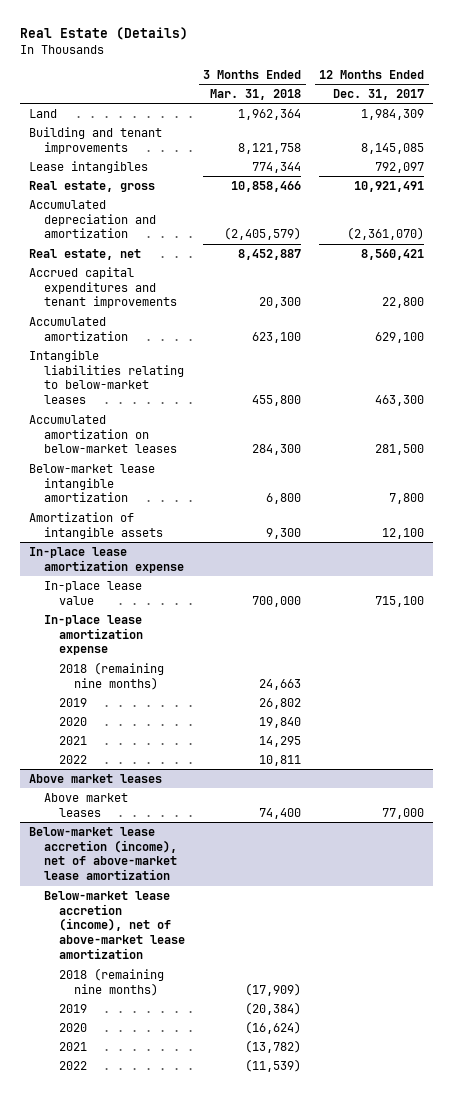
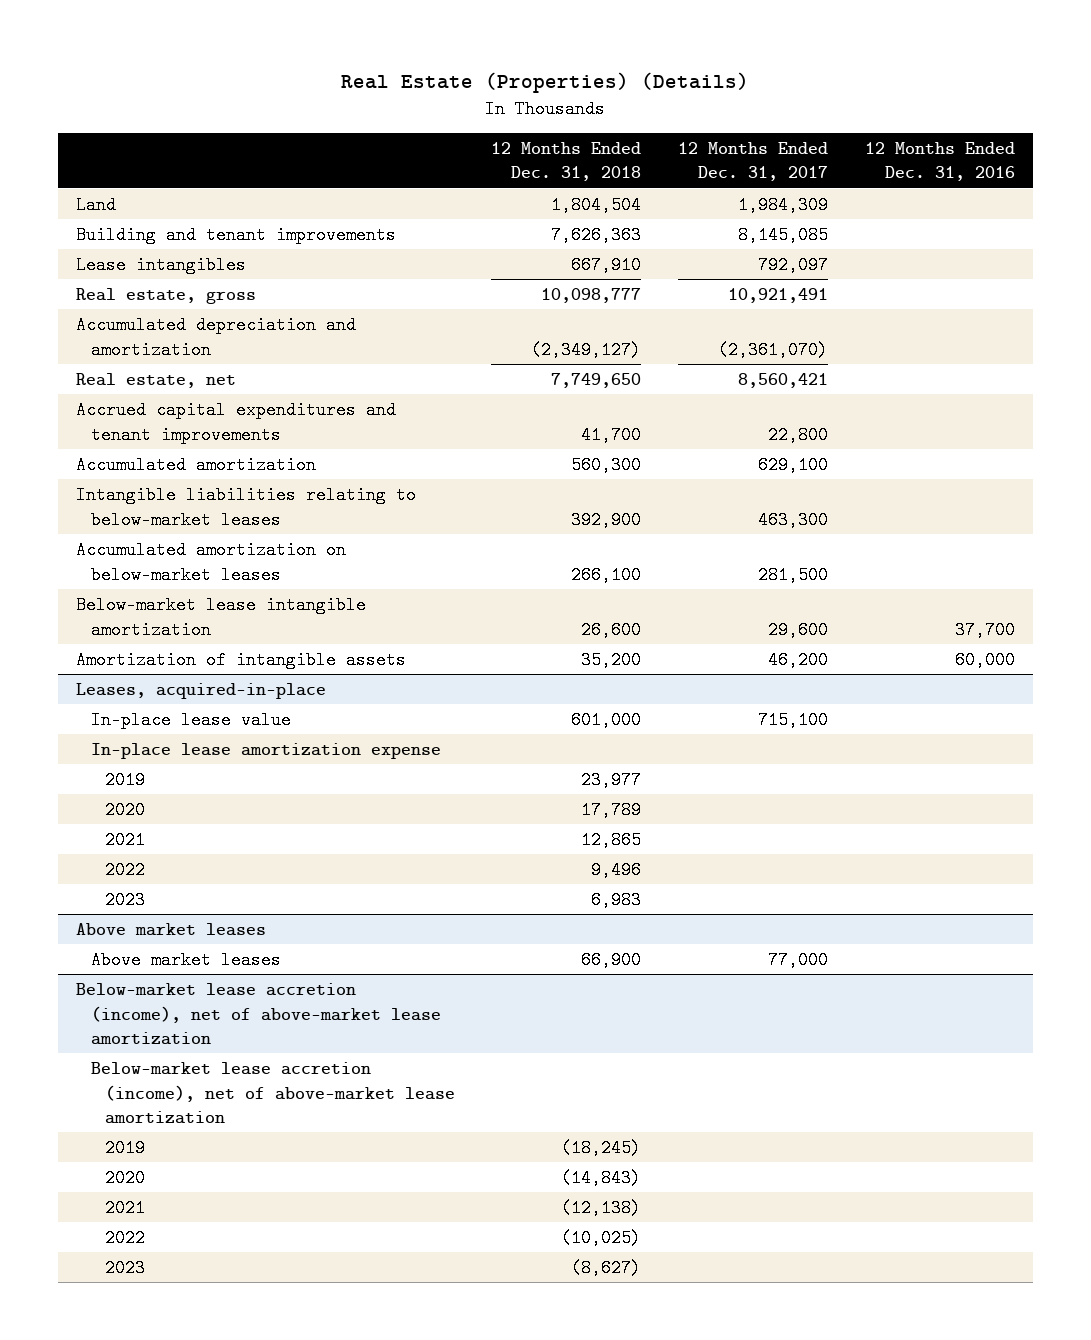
- Real Estate (Details)
+ Real Estate (Properties) (Details)
- | 3 Months Ended Mar. 31, 2018 | 12 Months Ended Dec. 31, 2017
+ | 12 Months Ended Dec. 31, 2018 | 12 Months Ended Dec. 31, 2017 | 12 Months Ended Dec. 31, 2016
- Below-market lease intangible amortization | 6,800 | 7,800
- Amortization of intangible assets | 9,300 | 12,100
- In-place lease amortization expense
+ Below-market lease intangible amortization | 26,600 | 29,600 | 37,700
+ Amortization of intangible assets | 35,200 | 46,200 | 60,000
+ Leases, acquired-in-place
- 2018 (remaining nine months) | 24,663 |
+ 2023 | 6,983 | |
@ Below-market lease accretion (income), net of above-market lease amortization
- 2018 (remaining nine months) | (17,909) |
+ 2023 | (8,627) | |

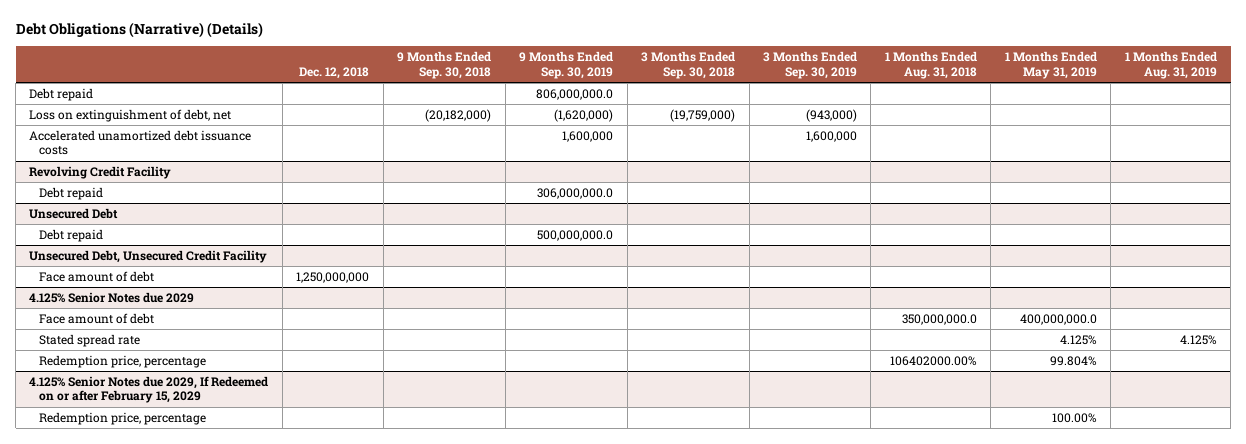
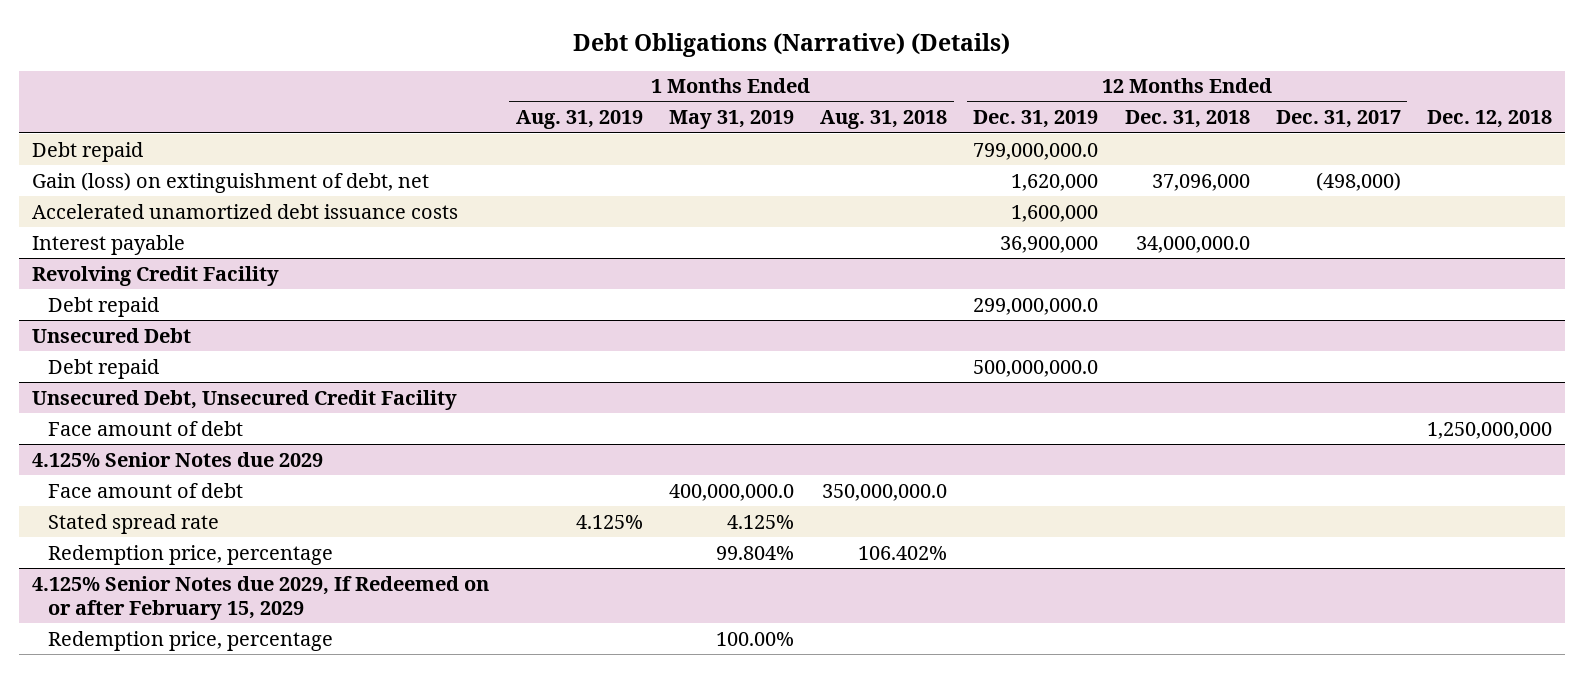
- | Dec. 12, 2018 | 9 Months Ended Sep. 30, 2018 | 9 Months Ended Sep. 30, 2019 | 3 Months Ended Sep. 30, 2018 | 3 Months Ended Sep. 30, 2019 | 1 Months Ended Aug. 31, 2018 | 1 Months Ended May 31, 2019 | 1 Months Ended Aug. 31, 2019
+ | 1 Months Ended Aug. 31, 2019 | 1 Months Ended May 31, 2019 | 1 Months Ended Aug. 31, 2018 | 12 Months Ended Dec. 31, 2019 | 12 Months Ended Dec. 31, 2018 | 12 Months Ended Dec. 31, 2017 | Dec. 12, 2018
- Loss on extinguishment of debt, net | | (20,182,000) | (1,620,000) | (19,759,000) | (943,000) | | |
+ Gain (loss) on extinguishment of debt, net | | | | 1,620,000 | 37,096,000 | (498,000) |
+ Interest payable | | | | 36,900,000 | 34,000,000.0 | |
@ 4.125% Senior Notes due 2029
- Redemption price, percentage | | | | | | 106402000.00% | 99.804% |
+ Redemption price, percentage | | 99.804% | 106.402% | | | |

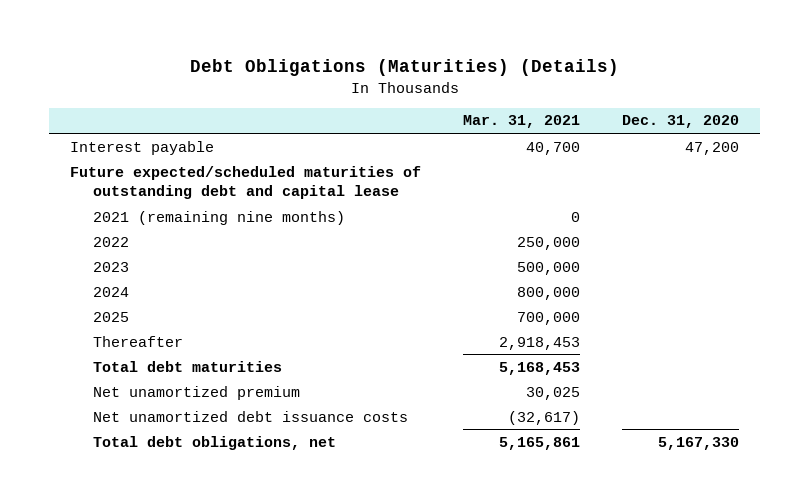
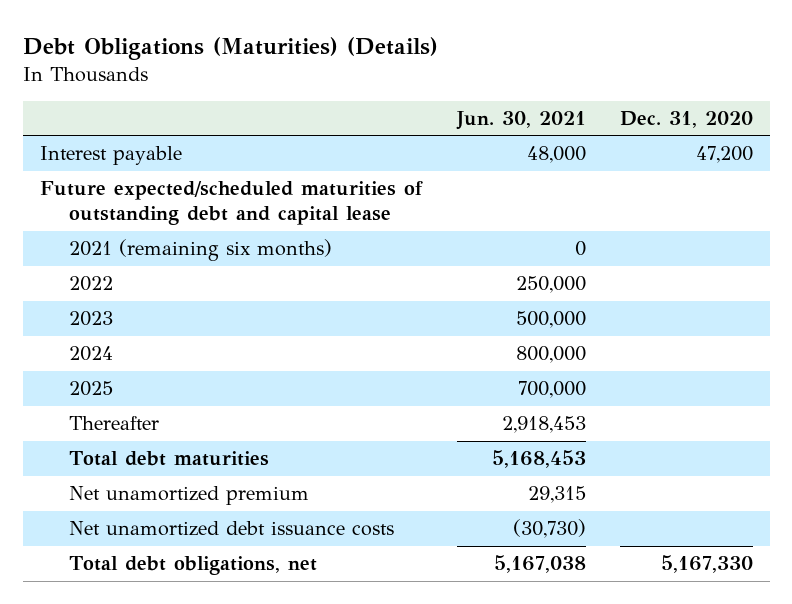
- | Mar. 31, 2021 | Dec. 31, 2020
+ | Jun. 30, 2021 | Dec. 31, 2020
- 2021 (remaining nine months) | 0 |
+ 2021 (remaining six months) | 0 |

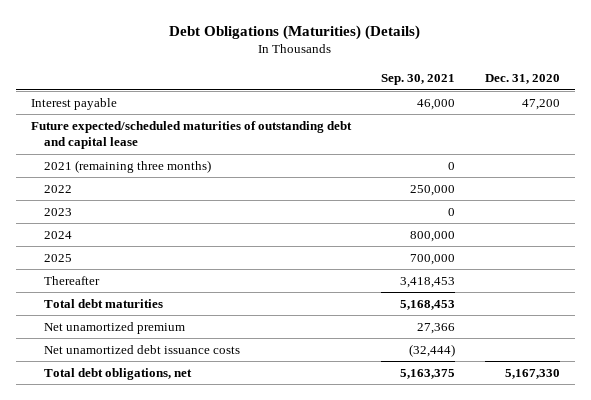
- | Jun. 30, 2021 | Dec. 31, 2020
+ | Sep. 30, 2021 | Dec. 31, 2020
- 2021 (remaining six months) | 0 |
+ 2021 (remaining three months) | 0 |

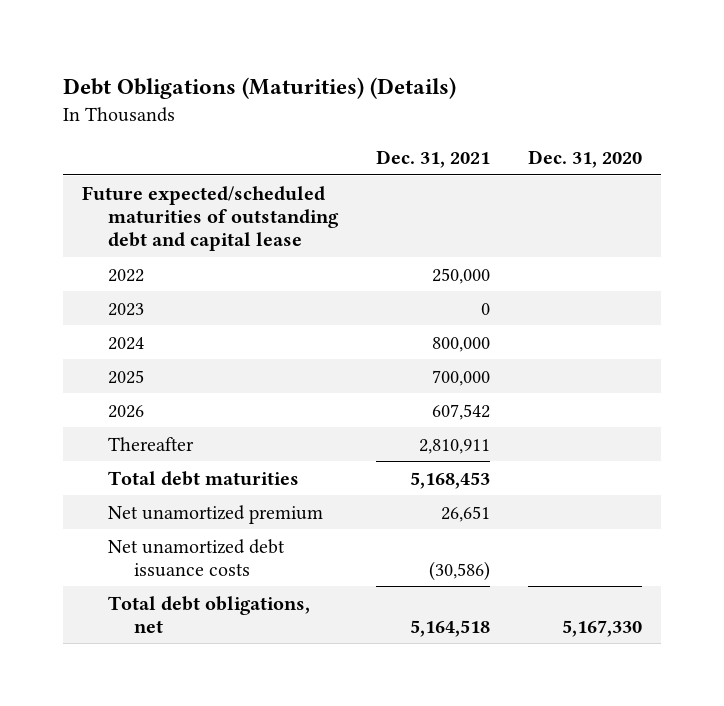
- | Sep. 30, 2021 | Dec. 31, 2020
+ | Dec. 31, 2021 | Dec. 31, 2020
- Interest payable | 46,000 | 47,200
- 2021 (remaining three months) | 0 |
+ 2026 | 607,542 |

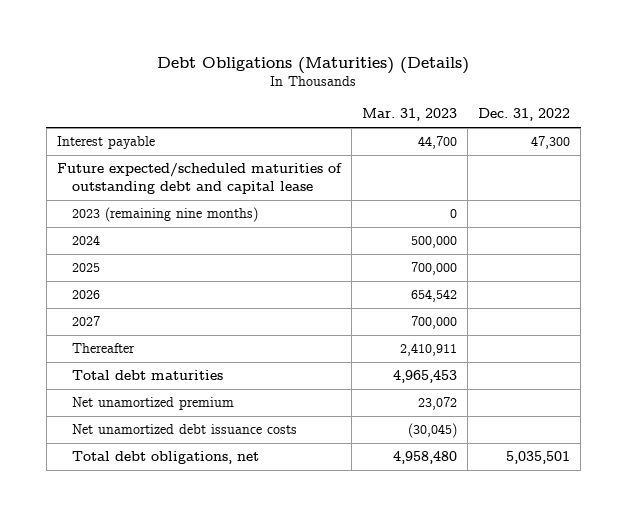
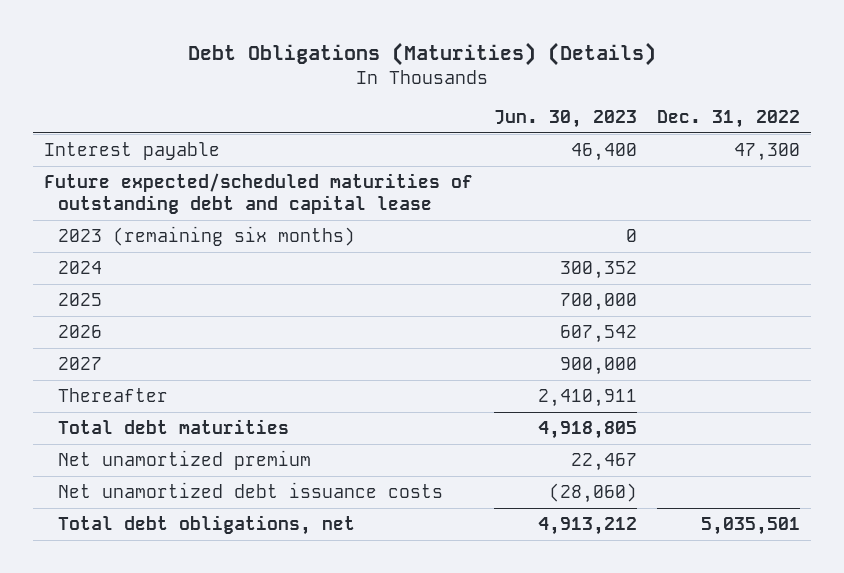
- | Mar. 31, 2023 | Dec. 31, 2022
+ | Jun. 30, 2023 | Dec. 31, 2022
- 2023 (remaining nine months) | 0 |
+ 2023 (remaining six months) | 0 |

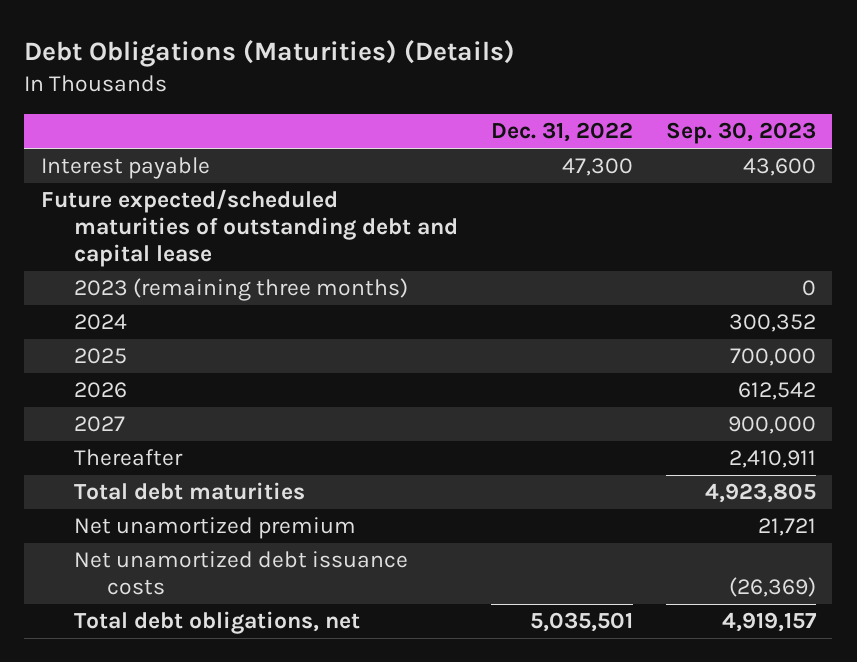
- | Jun. 30, 2023 | Dec. 31, 2022
+ | Dec. 31, 2022 | Sep. 30, 2023
- 2023 (remaining six months) | 0 |
+ 2023 (remaining three months) | | 0

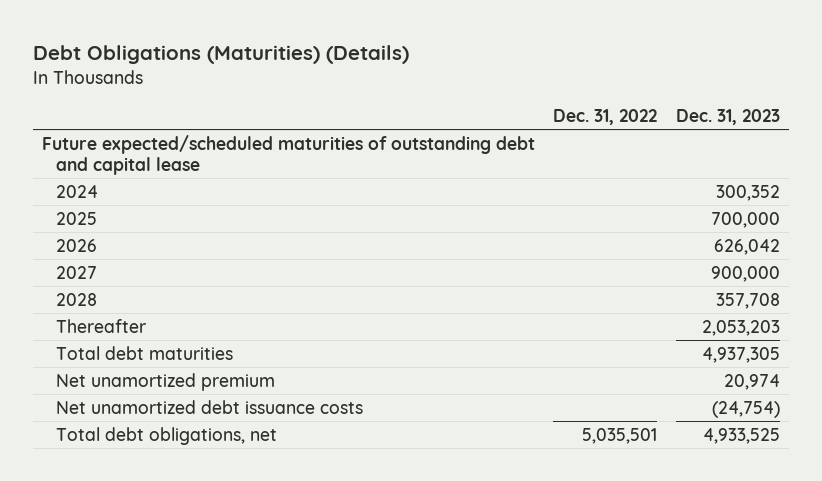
- | Dec. 31, 2022 | Sep. 30, 2023
+ | Dec. 31, 2022 | Dec. 31, 2023
- Interest payable | 47,300 | 43,600
- 2023 (remaining three months) | | 0
+ 2028 | | 357,708

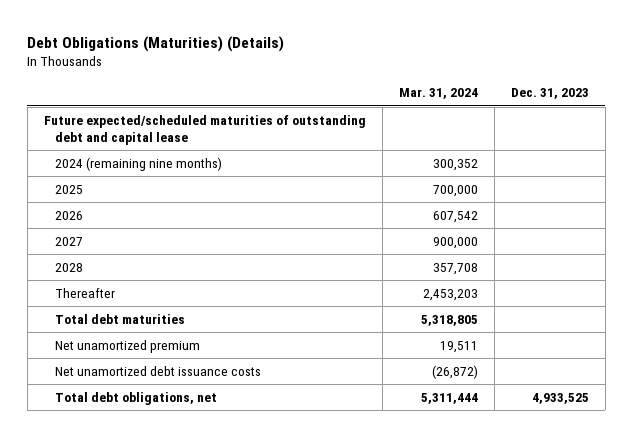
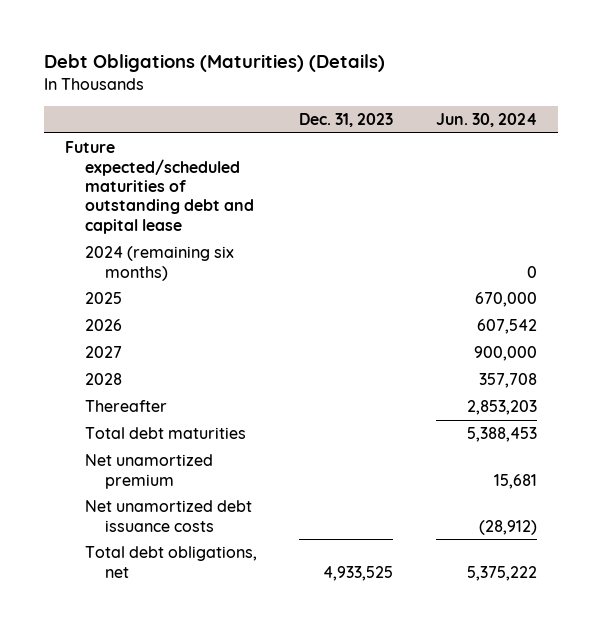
- | Mar. 31, 2024 | Dec. 31, 2023
+ | Dec. 31, 2023 | Jun. 30, 2024
- 2024 (remaining nine months) | 300,352 |
+ 2024 (remaining six months) | | 0

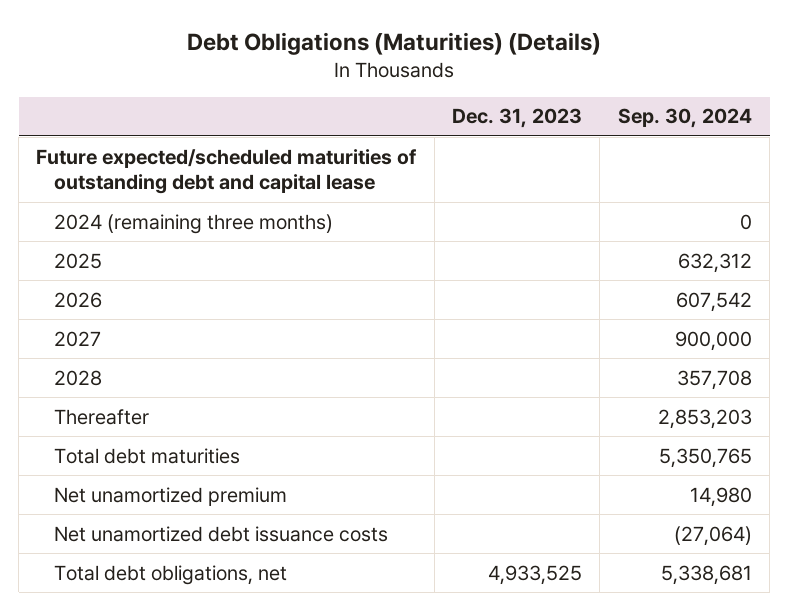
- | Dec. 31, 2023 | Jun. 30, 2024
+ | Dec. 31, 2023 | Sep. 30, 2024
- 2024 (remaining six months) | | 0
+ 2024 (remaining three months) | | 0

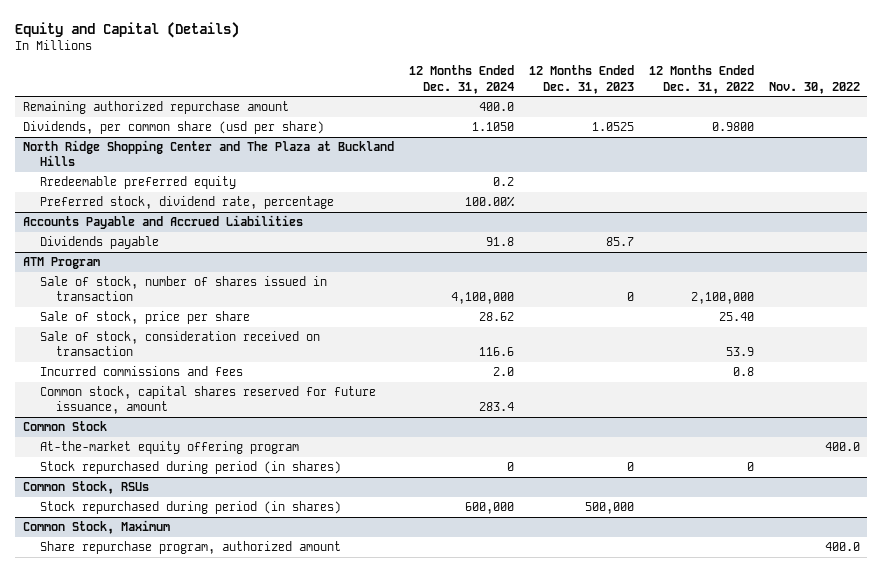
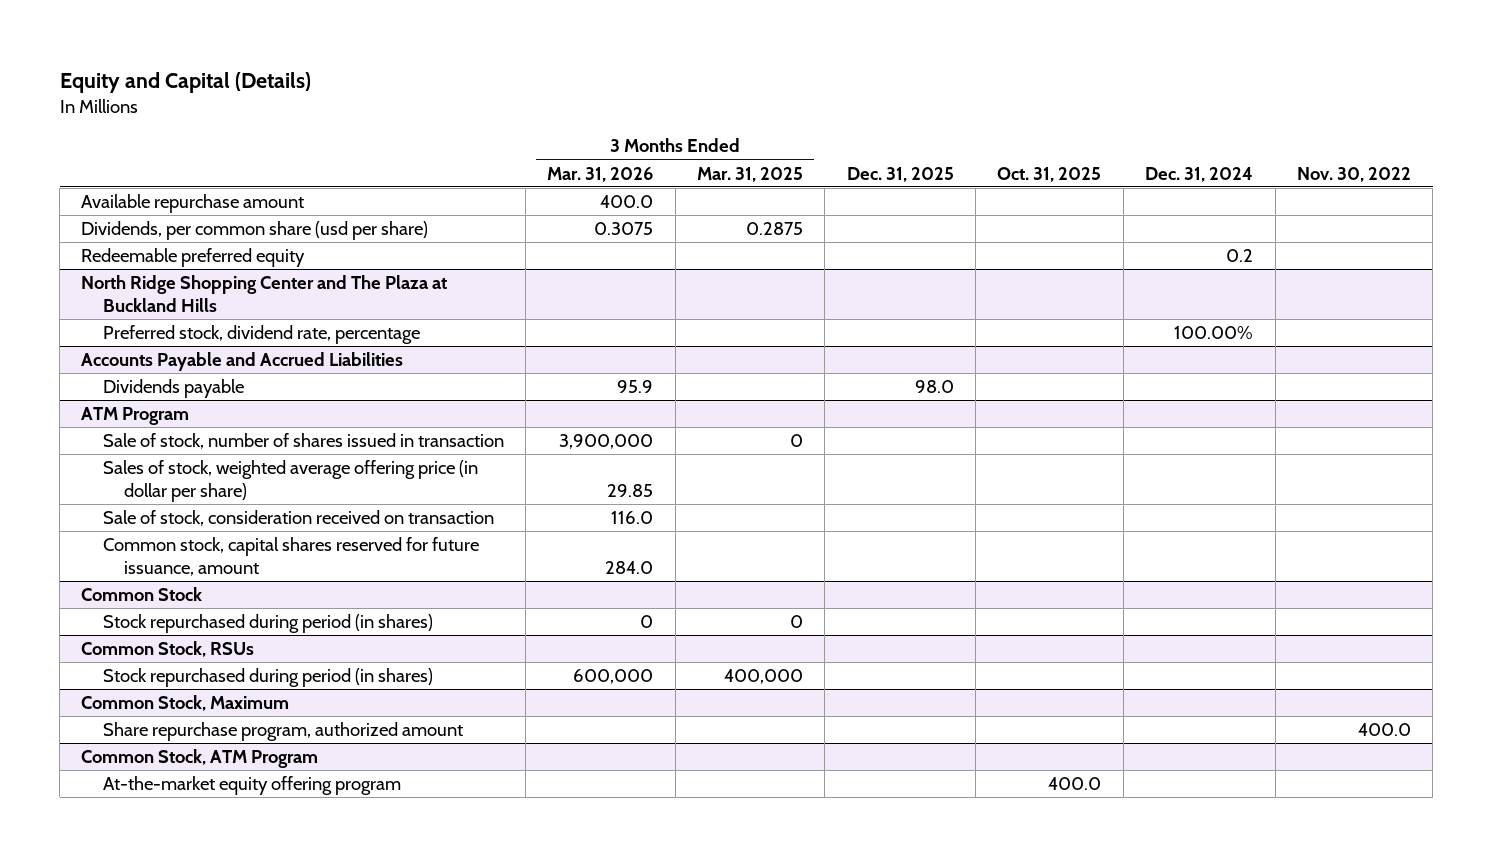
- | 12 Months Ended Dec. 31, 2024 | 12 Months Ended Dec. 31, 2023 | 12 Months Ended Dec. 31, 2022 | Nov. 30, 2022
+ | 3 Months Ended Mar. 31, 2026 | 3 Months Ended Mar. 31, 2025 | Dec. 31, 2025 | Oct. 31, 2025 | Dec. 31, 2024 | Nov. 30, 2022
- Remaining authorized repurchase amount | 400.0 | | |
+ Available repurchase amount | 400.0 | | | | |
+ Redeemable preferred equity | | | | | 0.2 |
@ North Ridge Shopping Center and The Plaza at Buckland Hills
- Rredeemable preferred equity | 0.2 | | |
@ ATM Program
- Sale of stock, price per share | 28.62 | | 25.40 |
+ Sales of stock, weighted average offering price (in dollar per share) | 29.85 | | | | |
- Incurred commissions and fees | 2.0 | | 0.8 |
@ Common Stock
- At-the-market equity offering program | | | | 400.0
+ Common Stock, ATM Program
+ At-the-market equity offering program | | | | 400.0 | |

